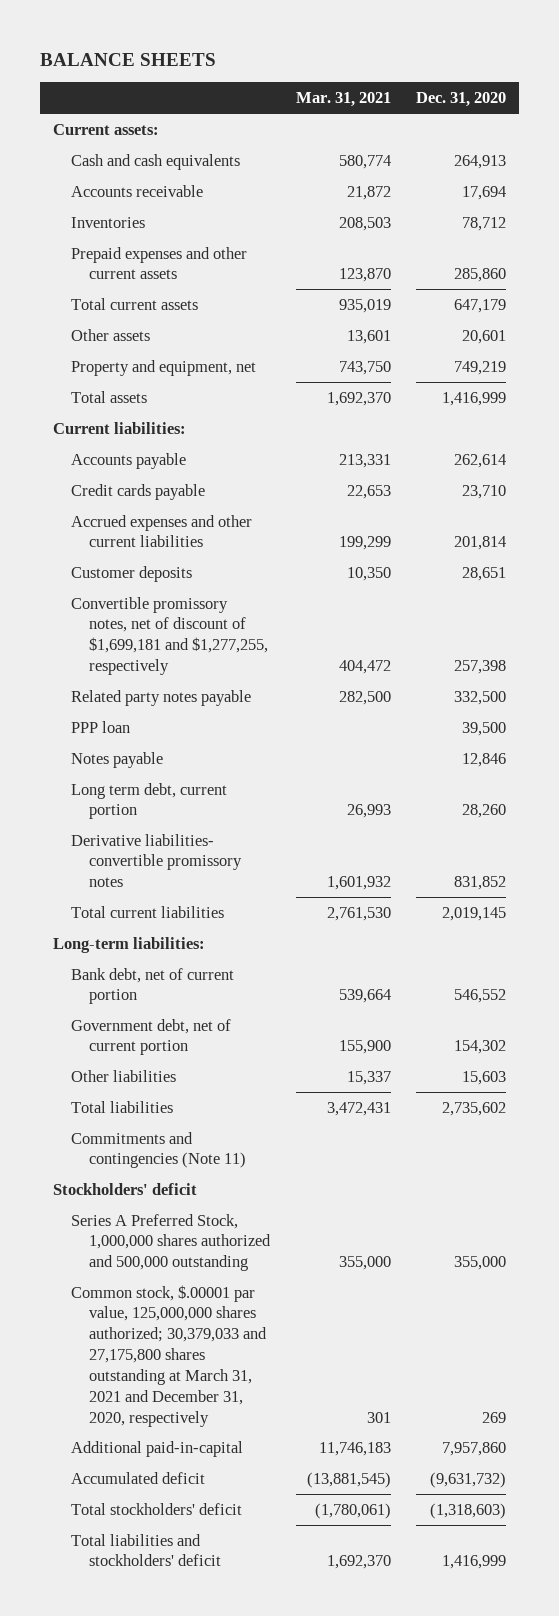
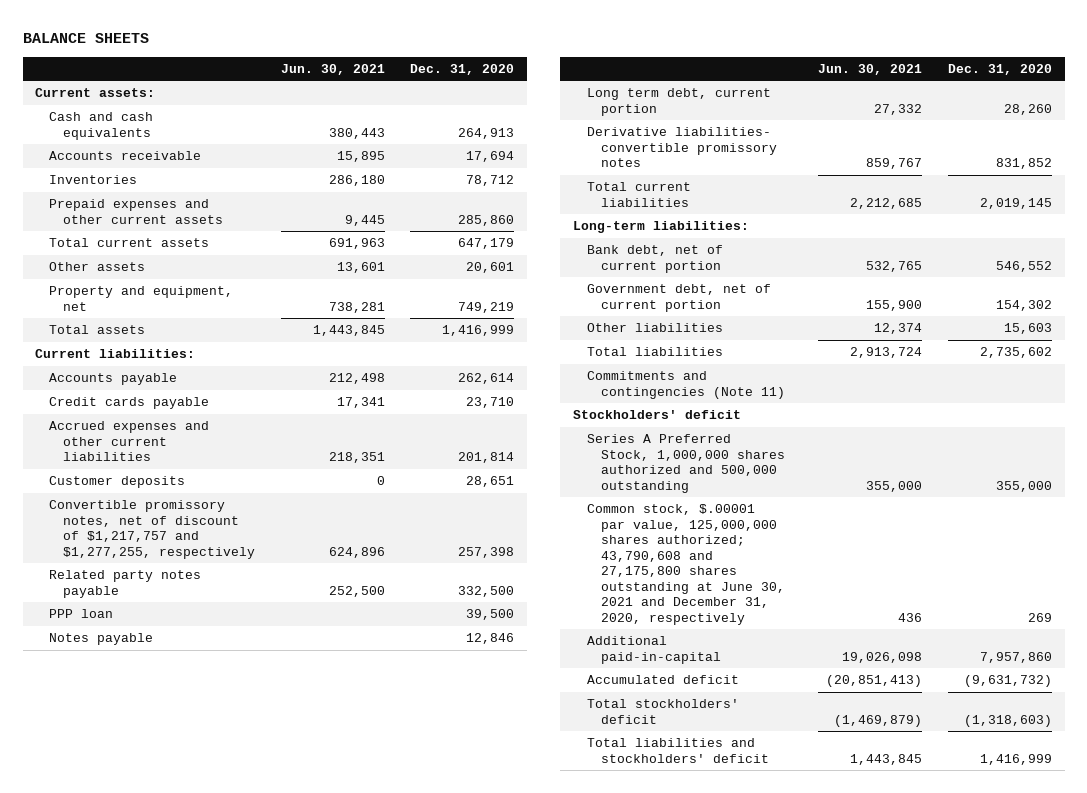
- | Mar. 31, 2021 | Dec. 31, 2020
+ | Jun. 30, 2021 | Dec. 31, 2020
- Convertible promissory notes, net of discount of $1,699,181 and $1,277,255, respectively | 404,472 | 257,398
+ Convertible promissory notes, net of discount of $1,217,757 and $1,277,255, respectively | 624,896 | 257,398
- Common stock, $.00001 par value, 125,000,000 shares authorized; 30,379,033 and 27,175,800 shares outstanding at March 31, 2021 and December 31, 2020, respectively | 301 | 269
+ Common stock, $.00001 par value, 125,000,000 shares authorized; 43,790,608 and 27,175,800 shares outstanding at June 30, 2021 and December 31, 2020, respectively | 436 | 269

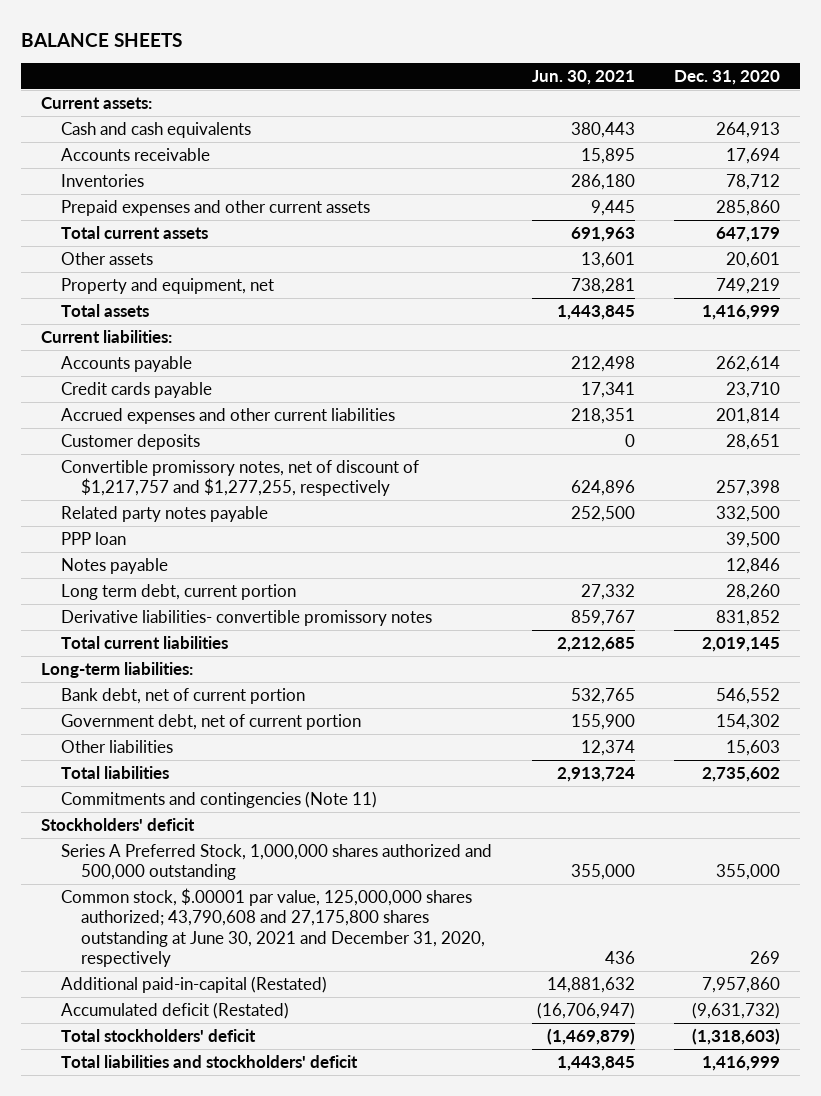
- Additional paid-in-capital | 19,026,098 | 7,957,860
- Accumulated deficit | (20,851,413) | (9,631,732)
+ Additional paid-in-capital (Restated) | 14,881,632 | 7,957,860
+ Accumulated deficit (Restated) | (16,706,947) | (9,631,732)

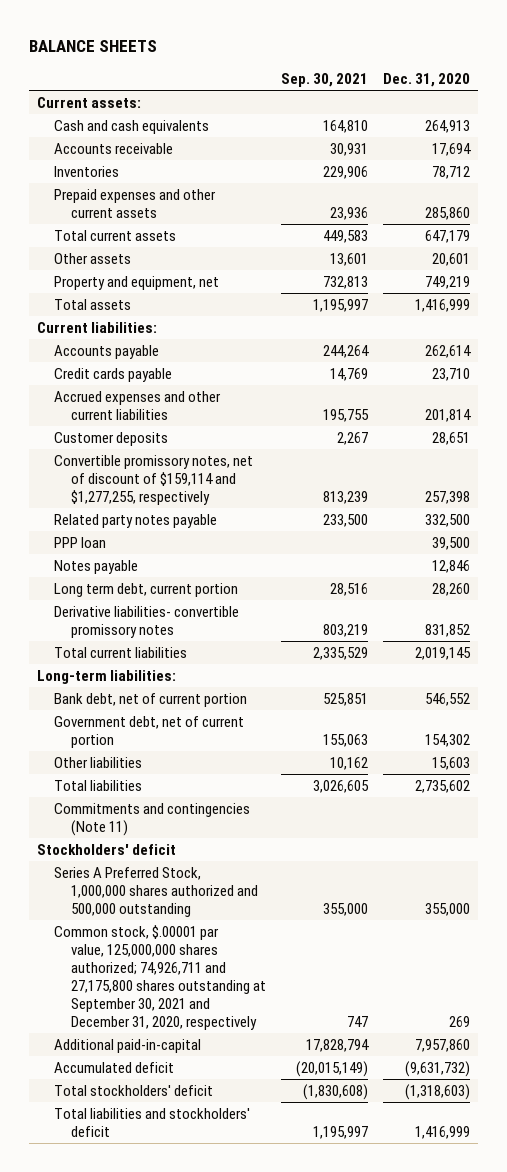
- | Jun. 30, 2021 | Dec. 31, 2020
+ | Sep. 30, 2021 | Dec. 31, 2020
- Convertible promissory notes, net of discount of $1,217,757 and $1,277,255, respectively | 624,896 | 257,398
+ Convertible promissory notes, net of discount of $159,114 and $1,277,255, respectively | 813,239 | 257,398
- Common stock, $.00001 par value, 125,000,000 shares authorized; 43,790,608 and 27,175,800 shares outstanding at June 30, 2021 and December 31, 2020, respectively | 436 | 269
- Additional paid-in-capital (Restated) | 14,881,632 | 7,957,860
- Accumulated deficit (Restated) | (16,706,947) | (9,631,732)
+ Common stock, $.00001 par value, 125,000,000 shares authorized; 74,926,711 and 27,175,800 shares outstanding at September 30, 2021 and December 31, 2020, respectively | 747 | 269
+ Additional paid-in-capital | 17,828,794 | 7,957,860
+ Accumulated deficit | (20,015,149) | (9,631,732)

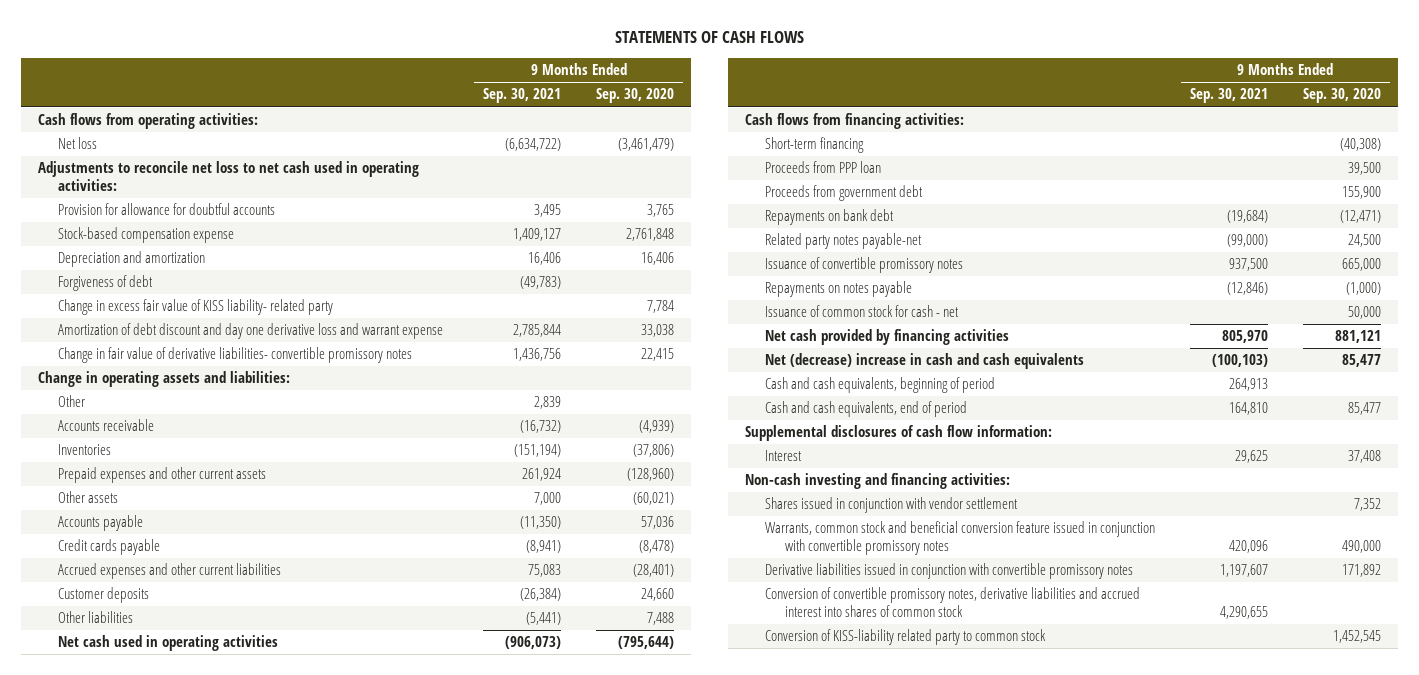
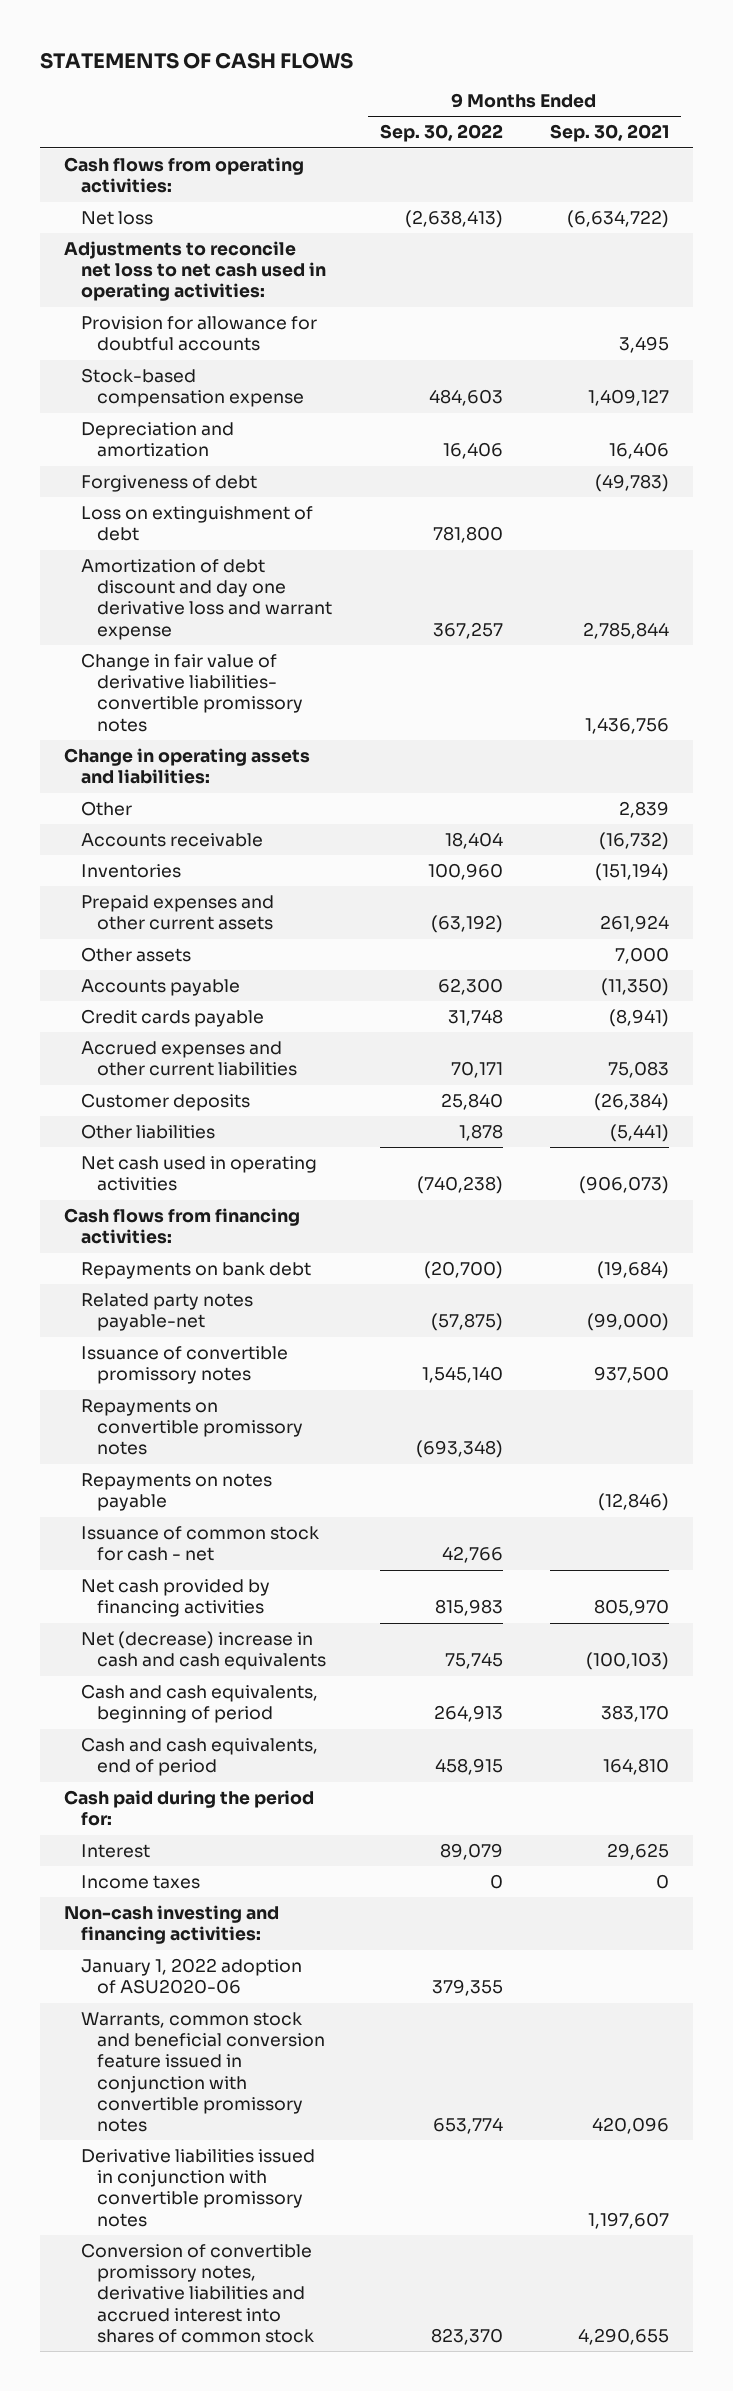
- | 9 Months Ended Sep. 30, 2021 | 9 Months Ended Sep. 30, 2020
+ | 9 Months Ended Sep. 30, 2022 | 9 Months Ended Sep. 30, 2021
- Change in excess fair value of KISS liability- related party | | 7,784
+ Loss on extinguishment of debt | 781,800 |
- Short-term financing | | (40,308)
- Proceeds from PPP loan | | 39,500
- Proceeds from government debt | | 155,900
+ Repayments on convertible promissory notes | (693,348) |
- Cash and cash equivalents, beginning of period | 264,913 |
+ Cash and cash equivalents, beginning of period | 264,913 | 383,170
- Supplemental disclosures of cash flow information:
+ Cash paid during the period for:
+ Income taxes | 0 | 0
- Shares issued in conjunction with vendor settlement | | 7,352
+ January 1, 2022 adoption of ASU2020-06 | 379,355 |
- Conversion of KISS-liability related party to common stock | | 1,452,545

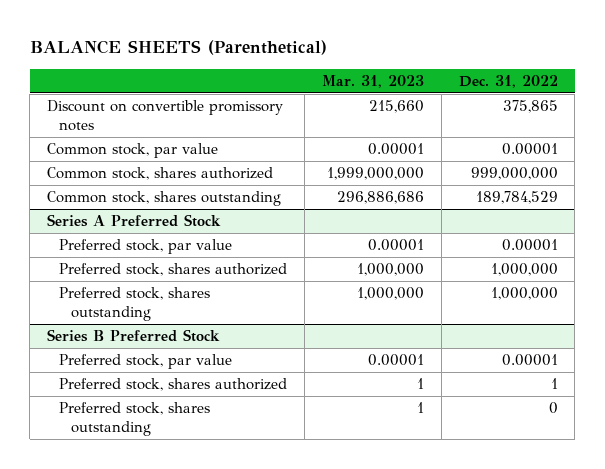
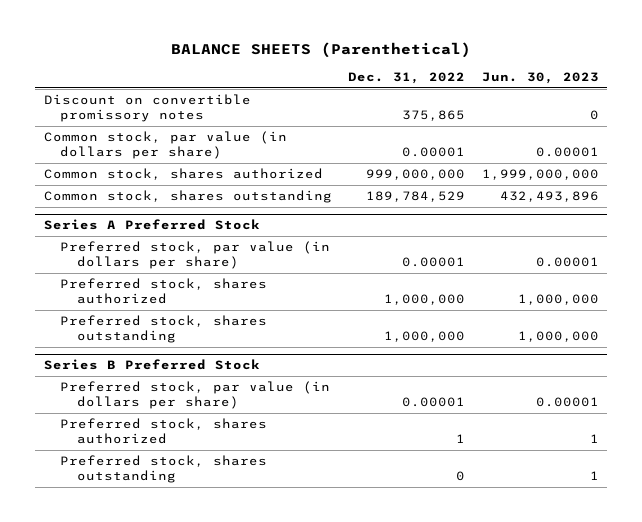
- | Mar. 31, 2023 | Dec. 31, 2022
+ | Dec. 31, 2022 | Jun. 30, 2023
- Common stock, par value | 0.00001 | 0.00001
+ Common stock, par value (in dollars per share) | 0.00001 | 0.00001
@ Series A Preferred Stock
- Preferred stock, par value | 0.00001 | 0.00001
+ Preferred stock, par value (in dollars per share) | 0.00001 | 0.00001
@ Series B Preferred Stock
- Preferred stock, par value | 0.00001 | 0.00001
+ Preferred stock, par value (in dollars per share) | 0.00001 | 0.00001

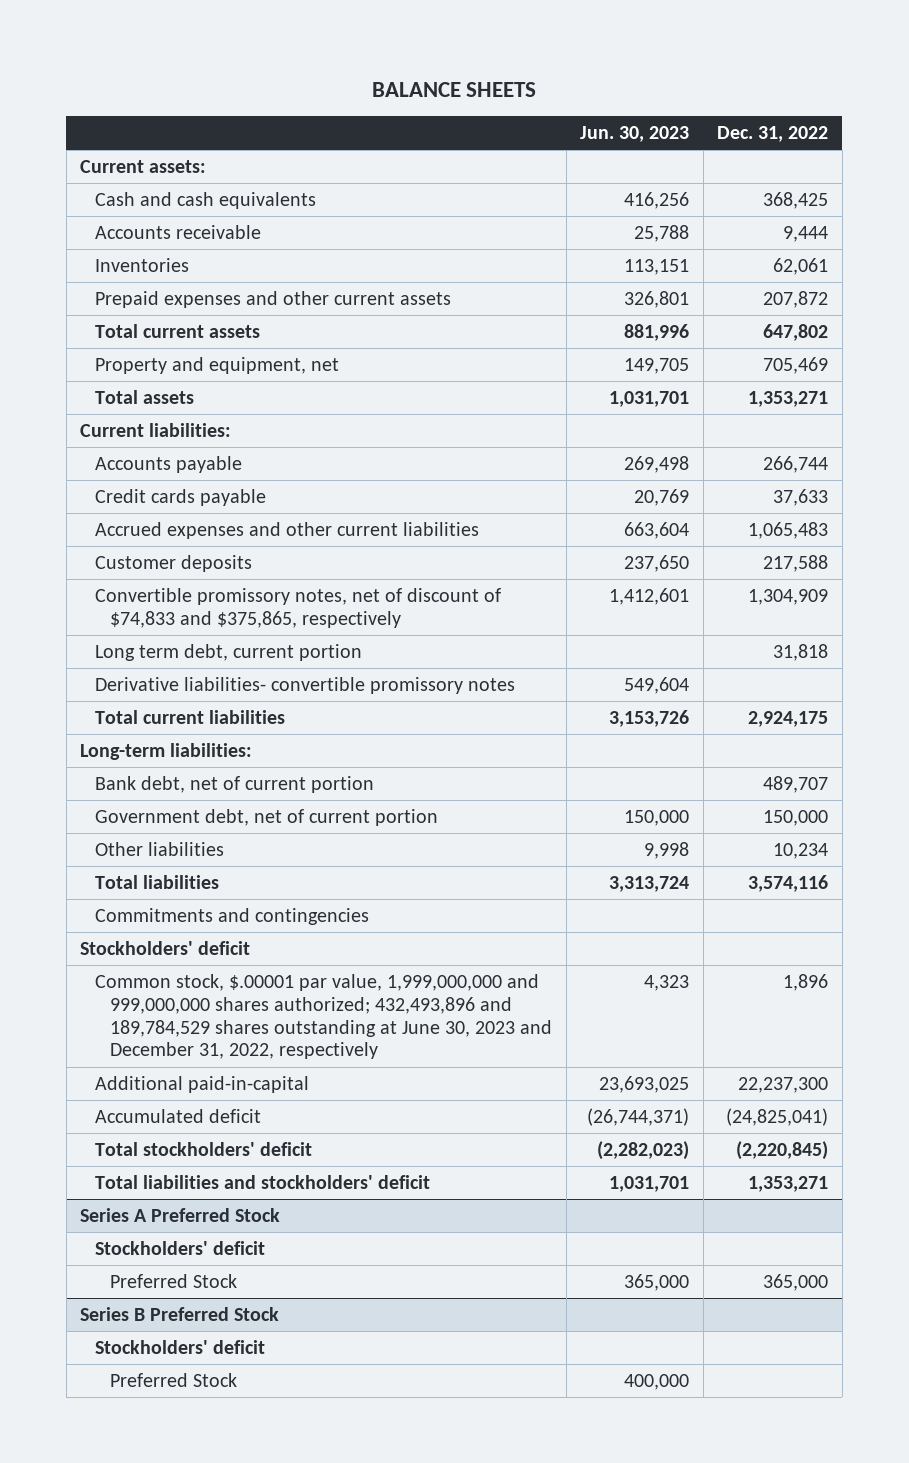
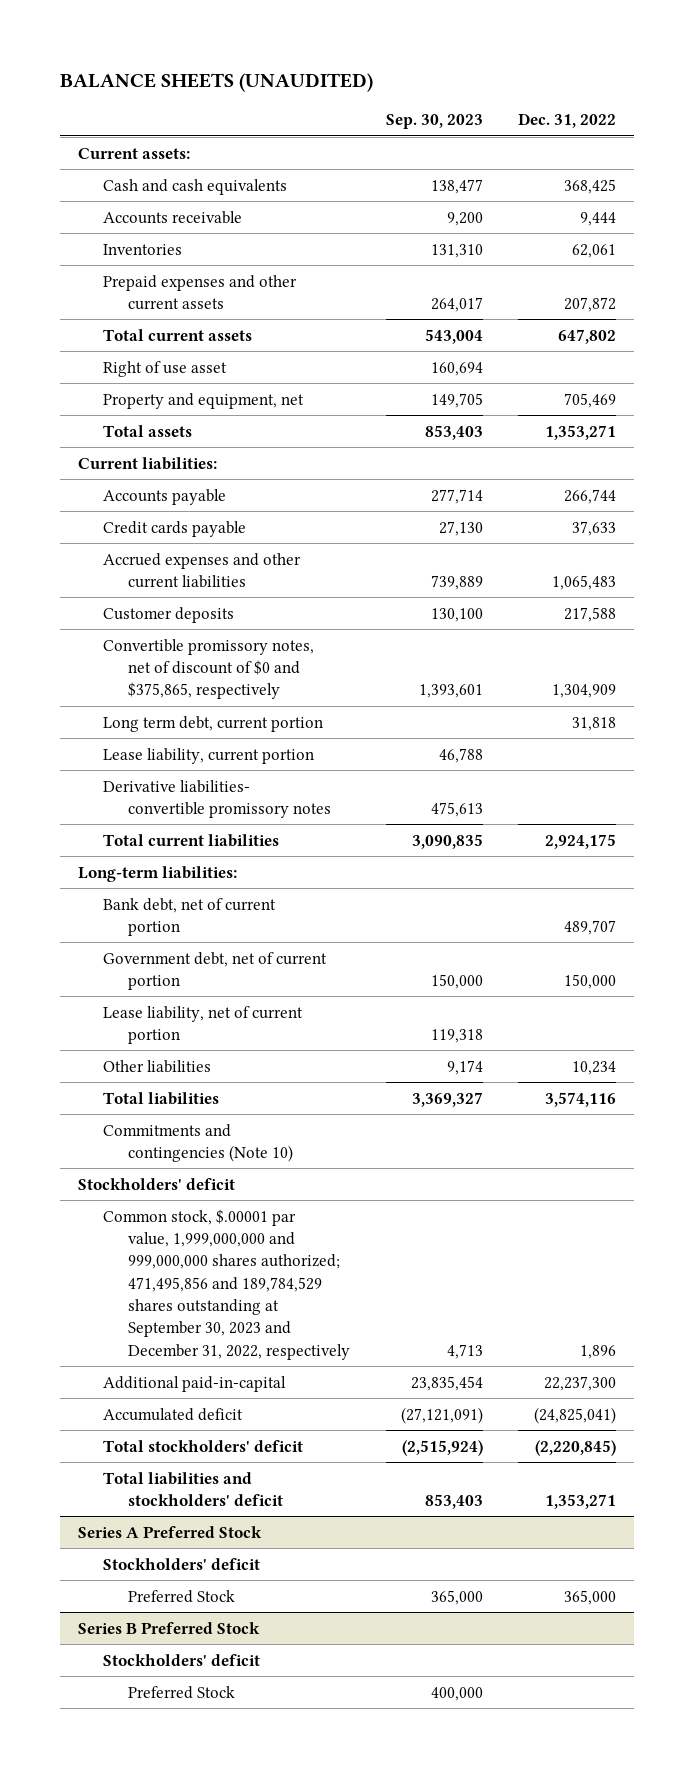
- BALANCE SHEETS
+ BALANCE SHEETS (UNAUDITED)
- | Jun. 30, 2023 | Dec. 31, 2022
+ | Sep. 30, 2023 | Dec. 31, 2022
+ Right of use asset | 160,694 |
- Convertible promissory notes, net of discount of $74,833 and $375,865, respectively | 1,412,601 | 1,304,909
+ Convertible promissory notes, net of discount of $0 and $375,865, respectively | 1,393,601 | 1,304,909
+ Lease liability, current portion | 46,788 |
+ Lease liability, net of current portion | 119,318 |
- Commitments and contingencies
+ Commitments and contingencies (Note 10)
- Common stock, $.00001 par value, 1,999,000,000 and 999,000,000 shares authorized; 432,493,896 and 189,784,529 shares outstanding at June 30, 2023 and December 31, 2022, respectively | 4,323 | 1,896
+ Common stock, $.00001 par value, 1,999,000,000 and 999,000,000 shares authorized; 471,495,856 and 189,784,529 shares outstanding at September 30, 2023 and December 31, 2022, respectively | 4,713 | 1,896

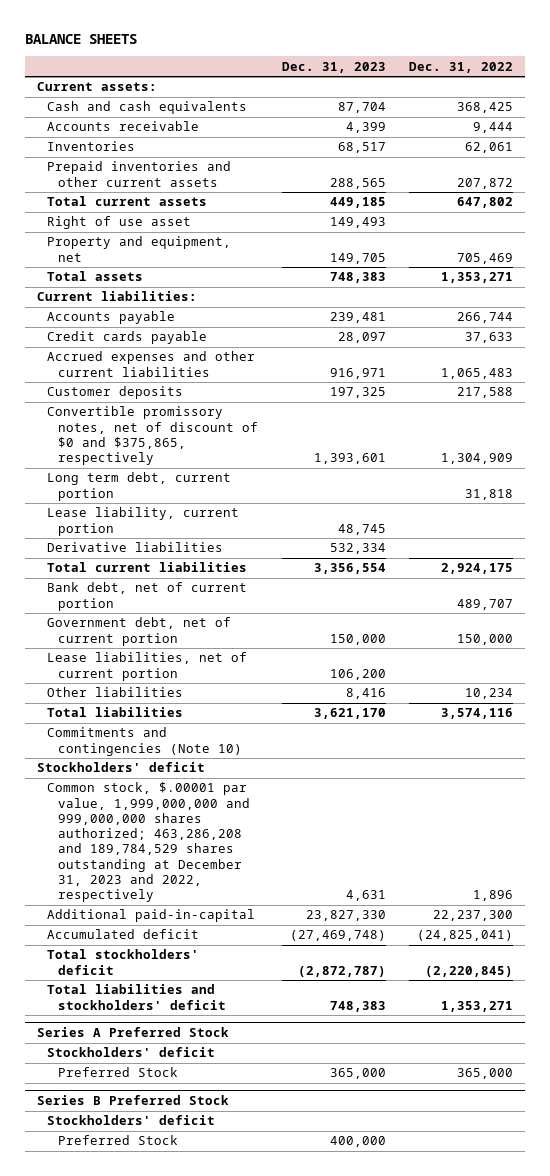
- BALANCE SHEETS (UNAUDITED)
+ BALANCE SHEETS
- | Sep. 30, 2023 | Dec. 31, 2022
+ | Dec. 31, 2023 | Dec. 31, 2022
- Prepaid expenses and other current assets | 264,017 | 207,872
+ Prepaid inventories and other current assets | 288,565 | 207,872
- Derivative liabilities- convertible promissory notes | 475,613 |
+ Derivative liabilities | 532,334 |
- Long-term liabilities:
- Lease liability, net of current portion | 119,318 |
+ Lease liabilities, net of current portion | 106,200 |
- Common stock, $.00001 par value, 1,999,000,000 and 999,000,000 shares authorized; 471,495,856 and 189,784,529 shares outstanding at September 30, 2023 and December 31, 2022, respectively | 4,713 | 1,896
+ Common stock, $.00001 par value, 1,999,000,000 and 999,000,000 shares authorized; 463,286,208 and 189,784,529 shares outstanding at December 31, 2023 and 2022, respectively | 4,631 | 1,896

